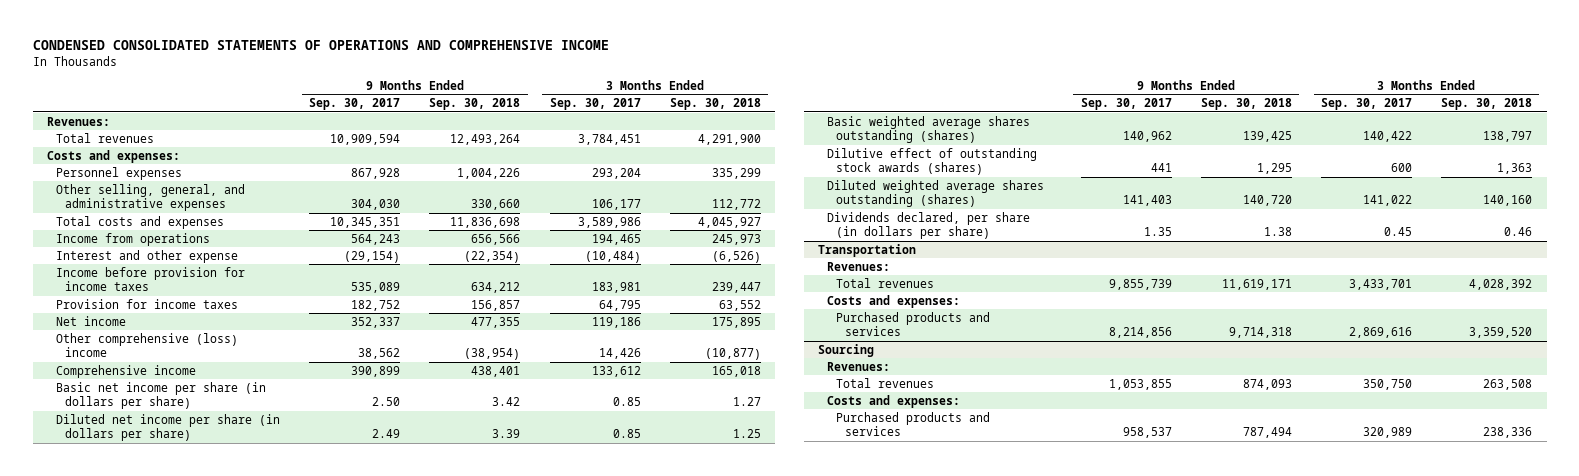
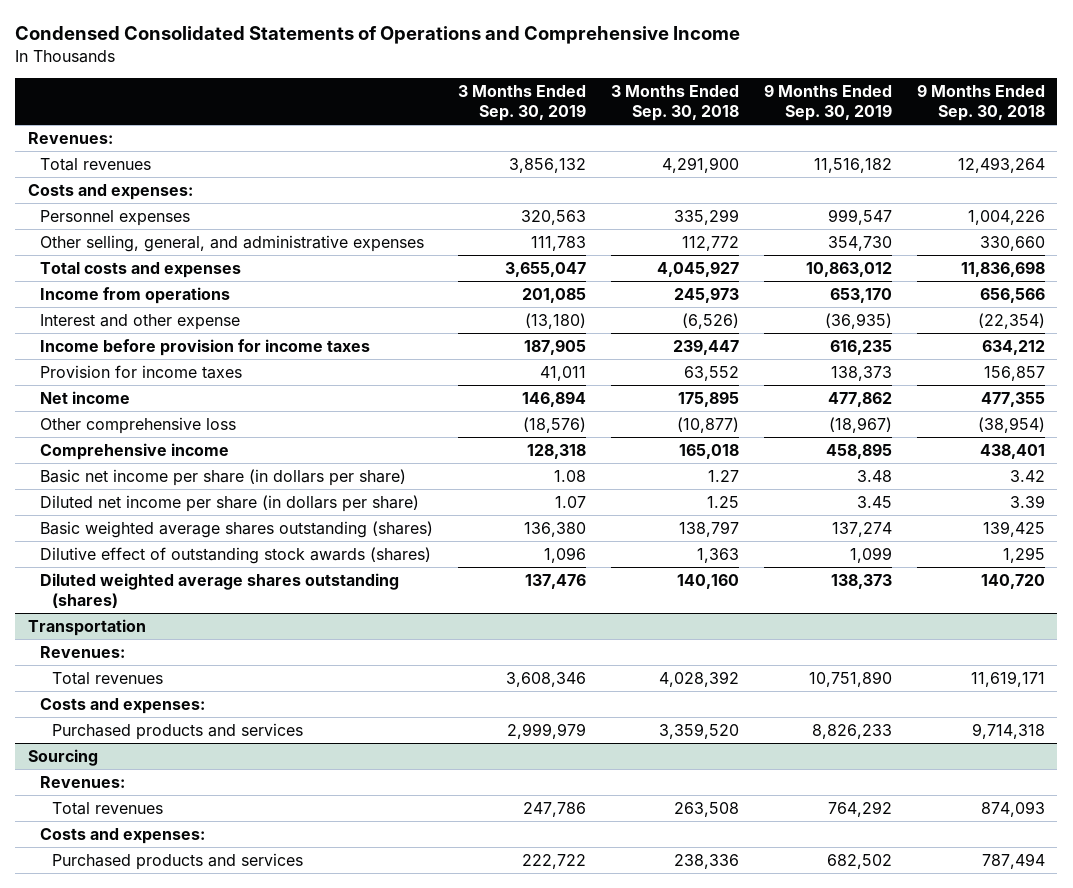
- CONDENSED CONSOLIDATED STATEMENTS OF OPERATIONS AND COMPREHENSIVE INCOME
+ Condensed Consolidated Statements of Operations and Comprehensive Income
- | 9 Months Ended Sep. 30, 2017 | 9 Months Ended Sep. 30, 2018 | 3 Months Ended Sep. 30, 2017 | 3 Months Ended Sep. 30, 2018
+ | 3 Months Ended Sep. 30, 2019 | 3 Months Ended Sep. 30, 2018 | 9 Months Ended Sep. 30, 2019 | 9 Months Ended Sep. 30, 2018
- Other comprehensive (loss) income | 38,562 | (38,954) | 14,426 | (10,877)
+ Other comprehensive loss | (18,576) | (10,877) | (18,967) | (38,954)
- Dividends declared, per share (in dollars per share) | 1.35 | 1.38 | 0.45 | 0.46

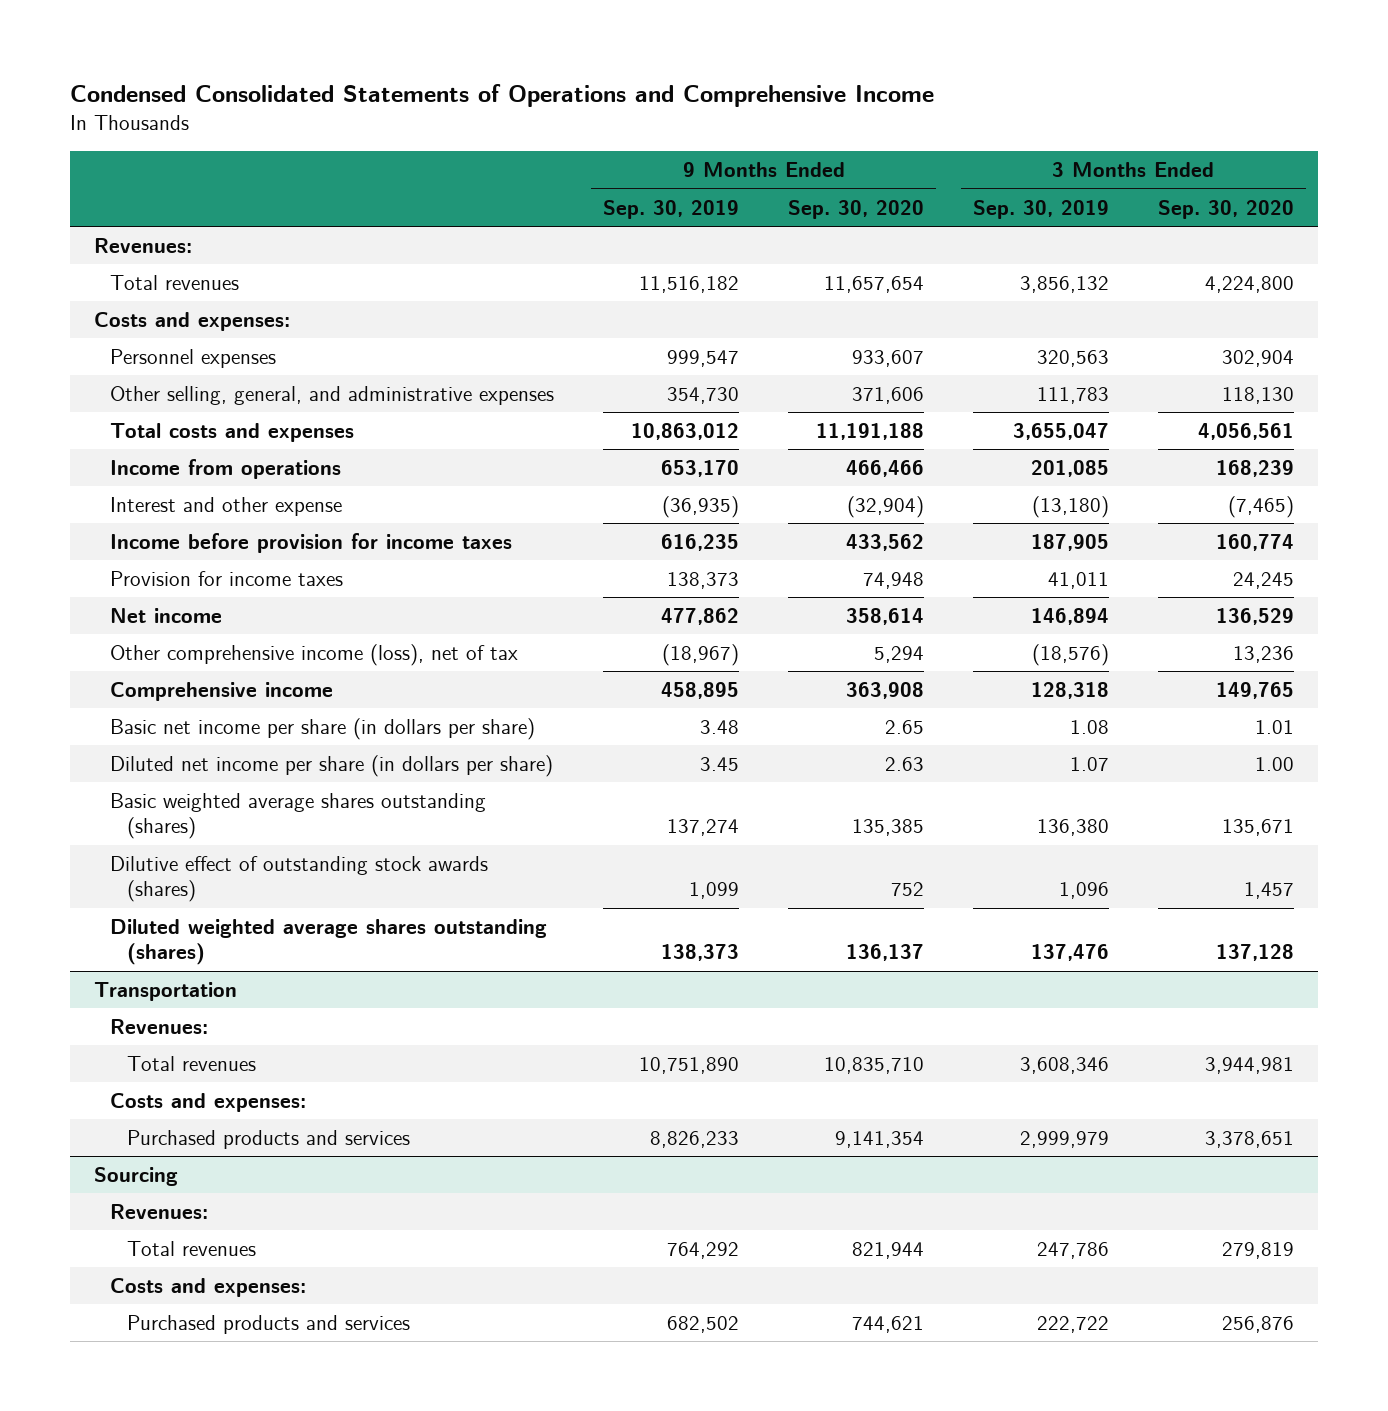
- | 3 Months Ended Sep. 30, 2019 | 3 Months Ended Sep. 30, 2018 | 9 Months Ended Sep. 30, 2019 | 9 Months Ended Sep. 30, 2018
+ | 9 Months Ended Sep. 30, 2019 | 9 Months Ended Sep. 30, 2020 | 3 Months Ended Sep. 30, 2019 | 3 Months Ended Sep. 30, 2020
- Other comprehensive loss | (18,576) | (10,877) | (18,967) | (38,954)
+ Other comprehensive income (loss), net of tax | (18,967) | 5,294 | (18,576) | 13,236

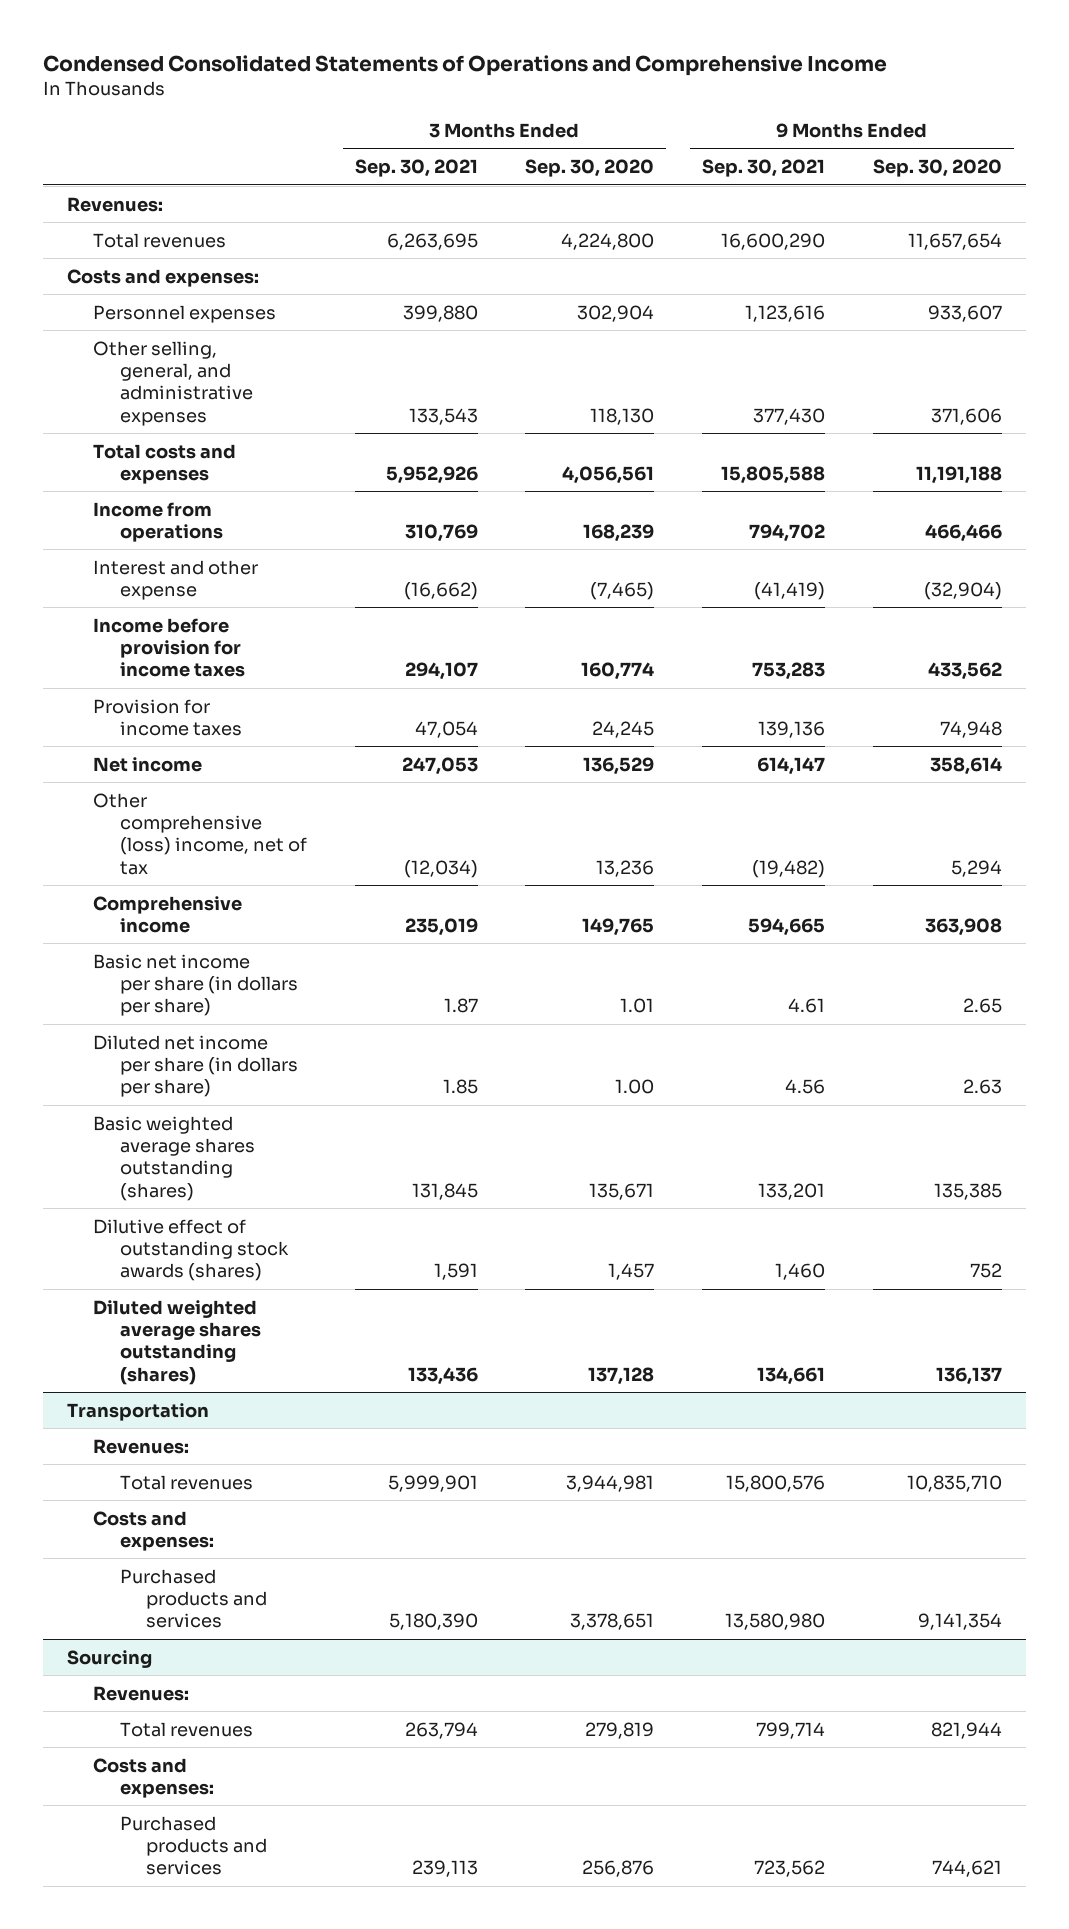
- | 9 Months Ended Sep. 30, 2019 | 9 Months Ended Sep. 30, 2020 | 3 Months Ended Sep. 30, 2019 | 3 Months Ended Sep. 30, 2020
+ | 3 Months Ended Sep. 30, 2021 | 3 Months Ended Sep. 30, 2020 | 9 Months Ended Sep. 30, 2021 | 9 Months Ended Sep. 30, 2020
- Other comprehensive income (loss), net of tax | (18,967) | 5,294 | (18,576) | 13,236
+ Other comprehensive (loss) income, net of tax | (12,034) | 13,236 | (19,482) | 5,294

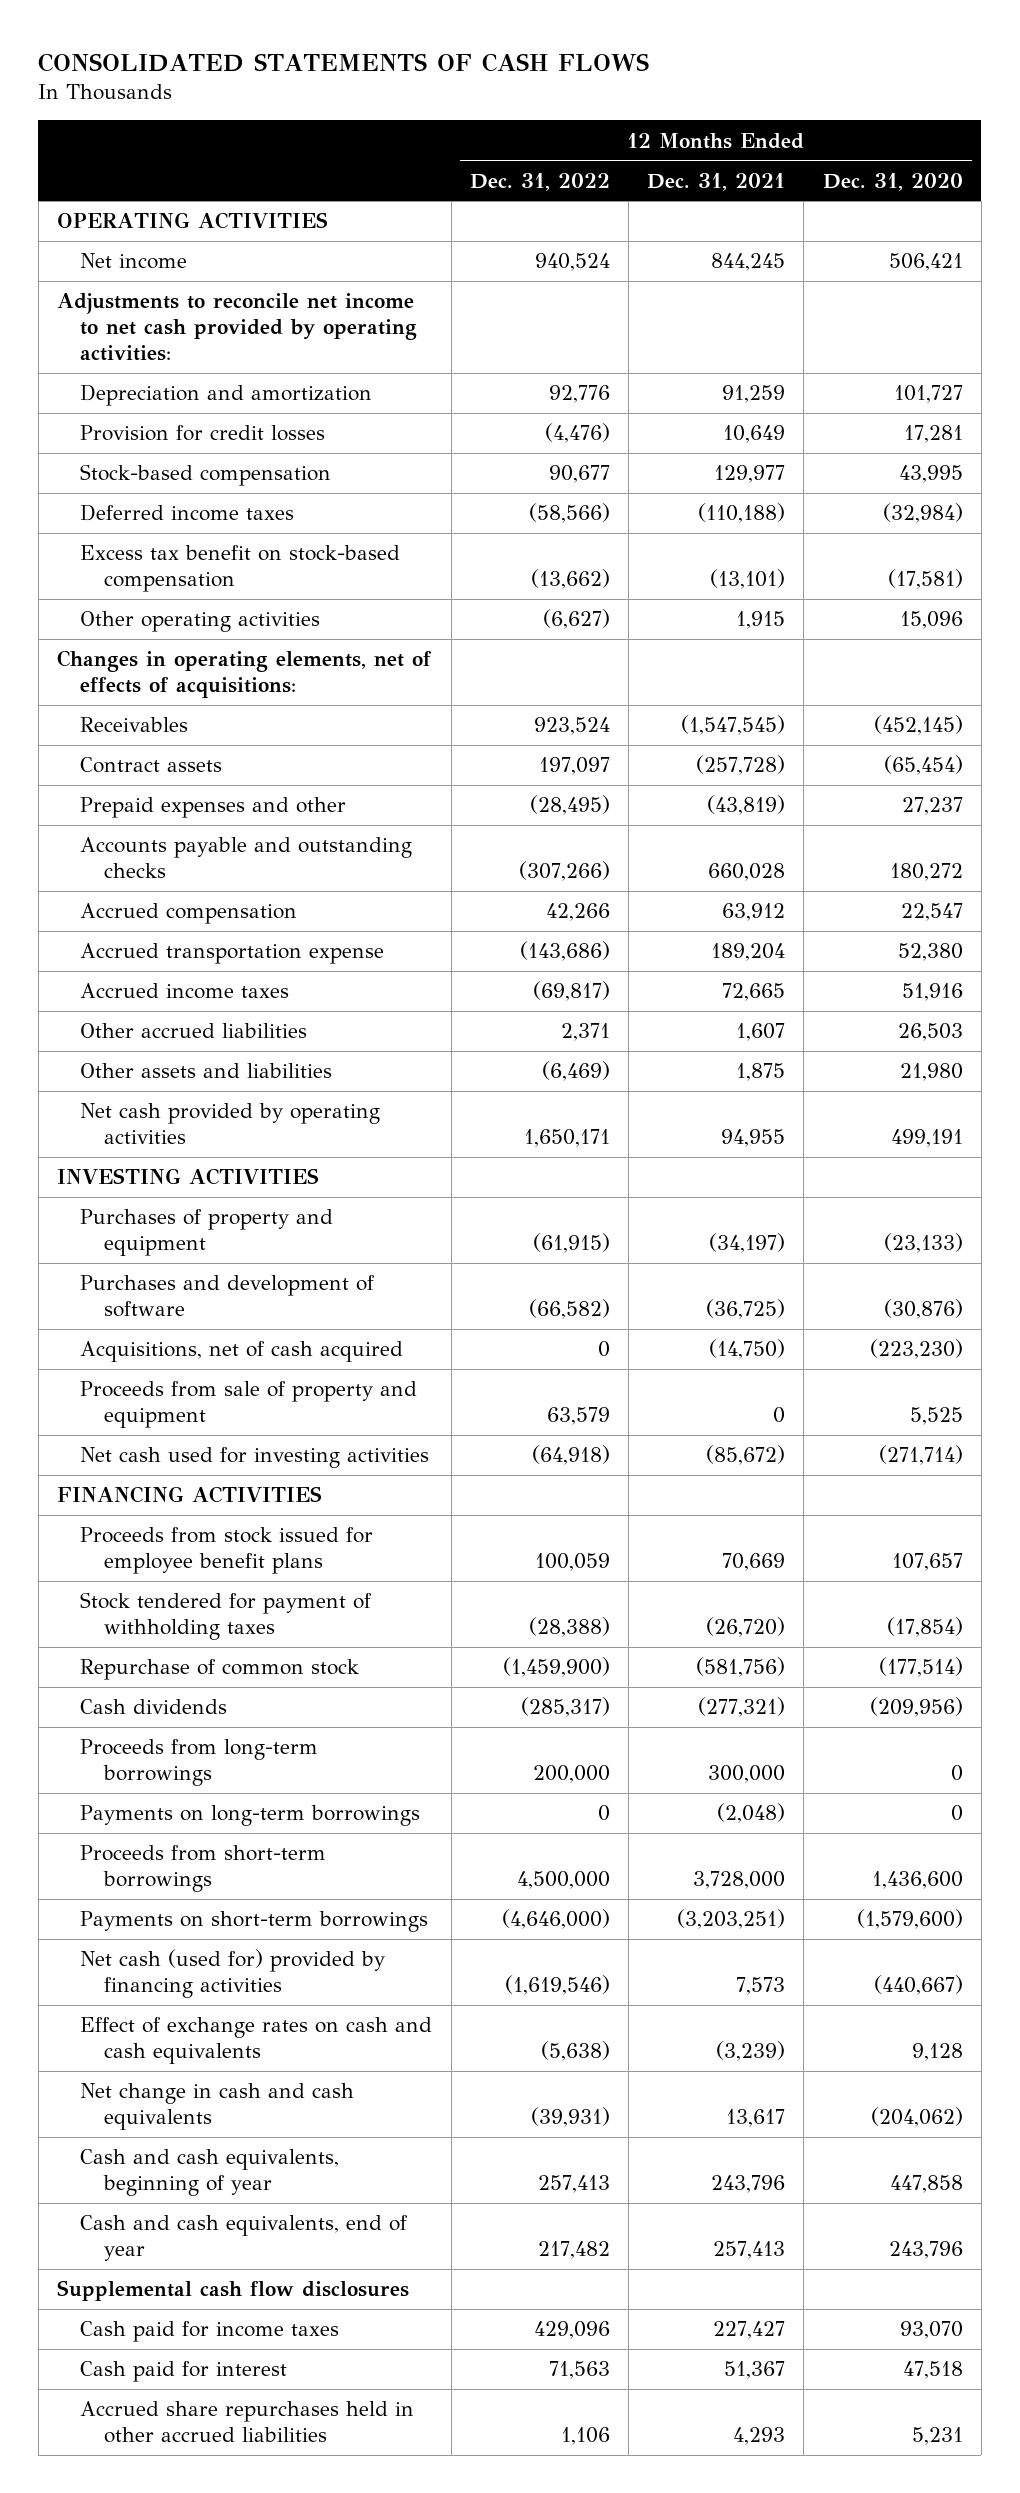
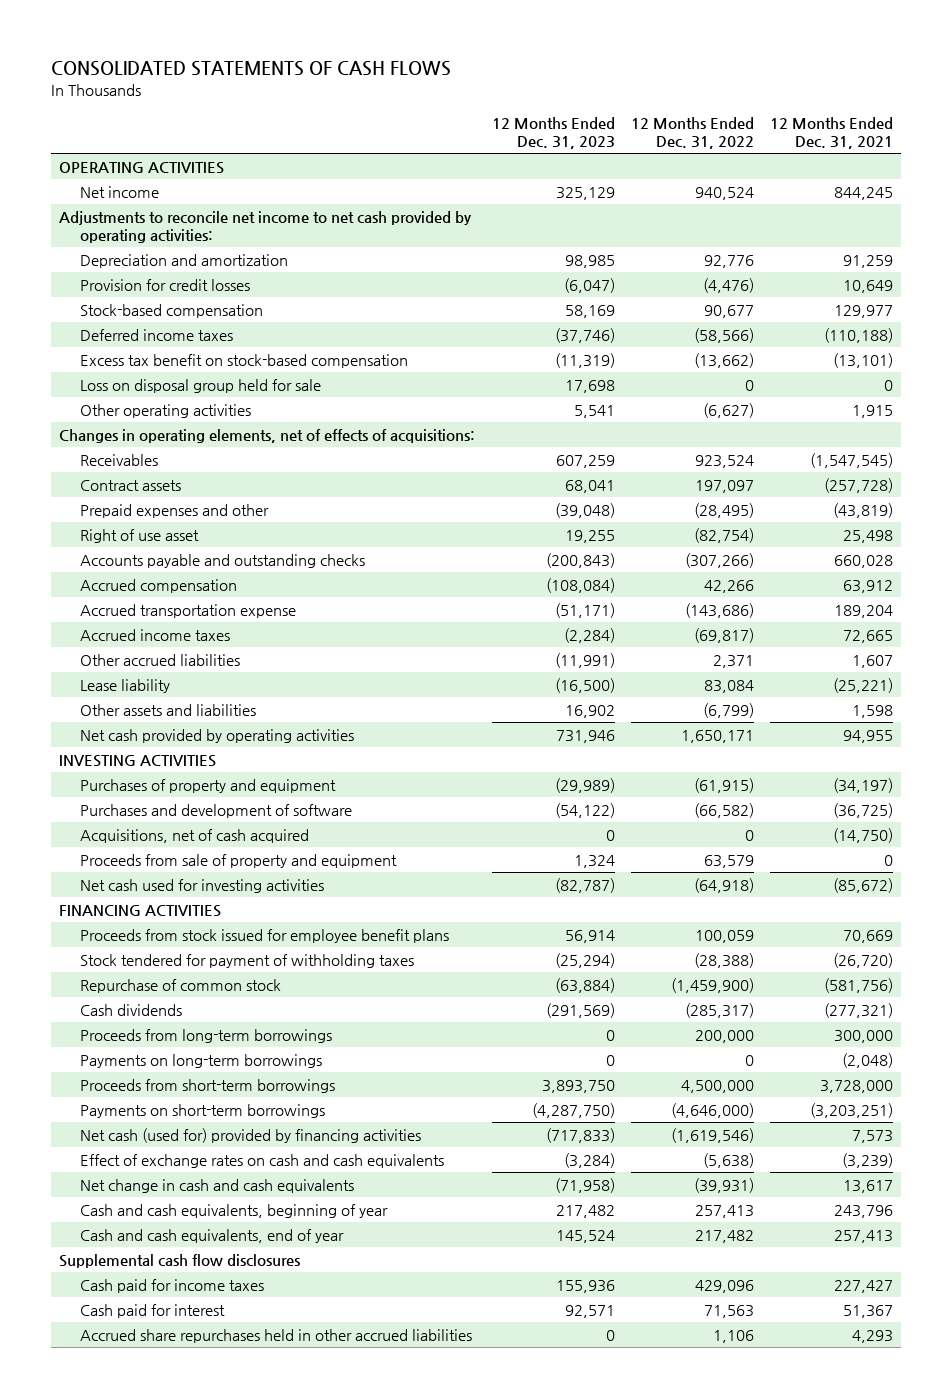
- | 12 Months Ended Dec. 31, 2022 | 12 Months Ended Dec. 31, 2021 | 12 Months Ended Dec. 31, 2020
+ | 12 Months Ended Dec. 31, 2023 | 12 Months Ended Dec. 31, 2022 | 12 Months Ended Dec. 31, 2021
+ Loss on disposal group held for sale | 17,698 | 0 | 0
+ Right of use asset | 19,255 | (82,754) | 25,498
- Other assets and liabilities | (6,469) | 1,875 | 21,980
+ Lease liability | (16,500) | 83,084 | (25,221)
+ Other assets and liabilities | 16,902 | (6,799) | 1,598

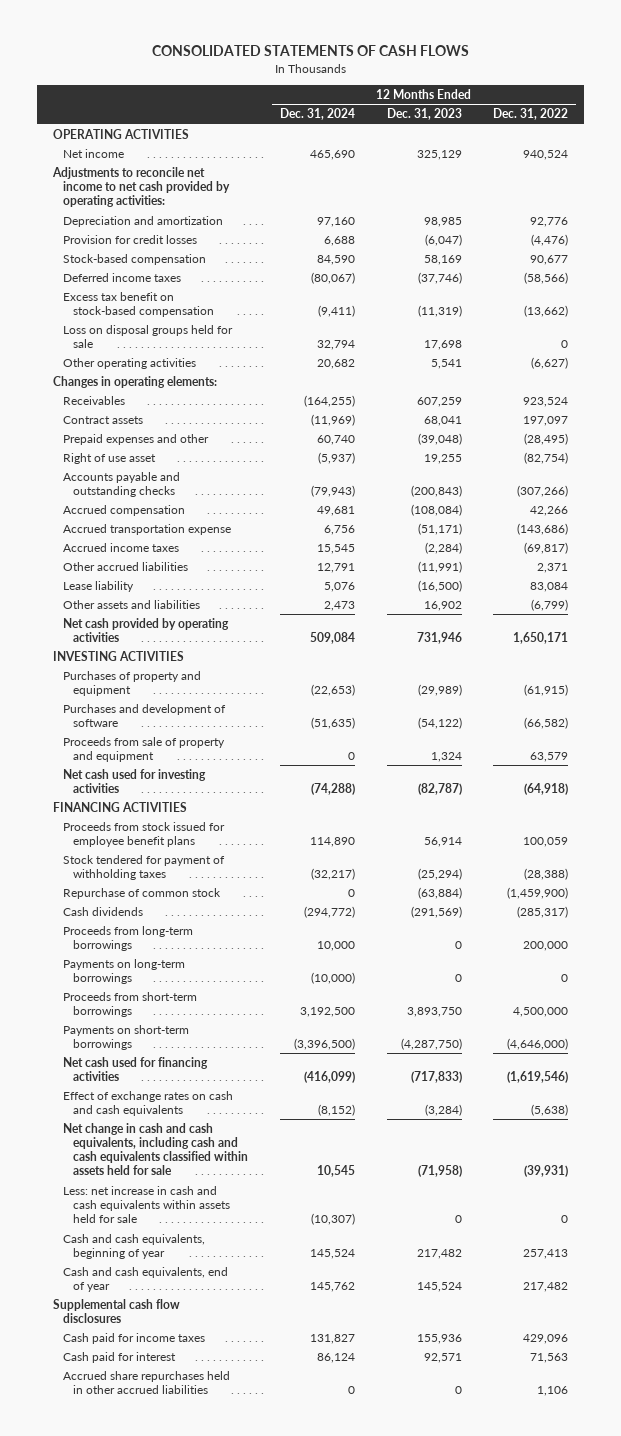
- | 12 Months Ended Dec. 31, 2023 | 12 Months Ended Dec. 31, 2022 | 12 Months Ended Dec. 31, 2021
+ | 12 Months Ended Dec. 31, 2024 | 12 Months Ended Dec. 31, 2023 | 12 Months Ended Dec. 31, 2022
- Loss on disposal group held for sale | 17,698 | 0 | 0
+ Loss on disposal groups held for sale | 32,794 | 17,698 | 0
- Changes in operating elements, net of effects of acquisitions:
+ Changes in operating elements:
- Acquisitions, net of cash acquired | 0 | 0 | (14,750)
- Net cash (used for) provided by financing activities | (717,833) | (1,619,546) | 7,573
+ Net cash used for financing activities | (416,099) | (717,833) | (1,619,546)
- Net change in cash and cash equivalents | (71,958) | (39,931) | 13,617
+ Net change in cash and cash equivalents, including cash and cash equivalents classified within assets held for sale | 10,545 | (71,958) | (39,931)
+ Less: net increase in cash and cash equivalents within assets held for sale | (10,307) | 0 | 0

